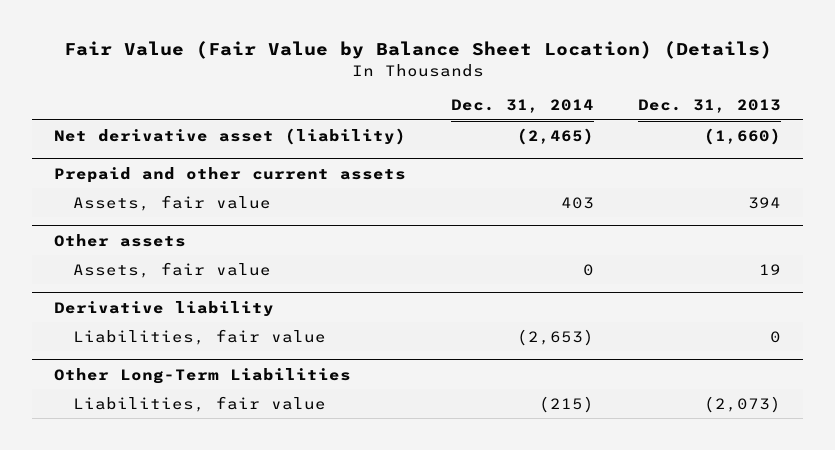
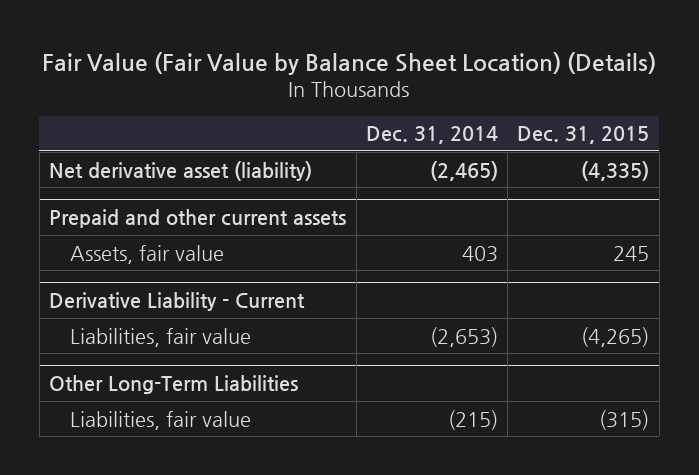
- | Dec. 31, 2014 | Dec. 31, 2013
+ | Dec. 31, 2014 | Dec. 31, 2015
- Other assets
- Assets, fair value | 0 | 19
- Derivative liability
+ Derivative Liability - Current

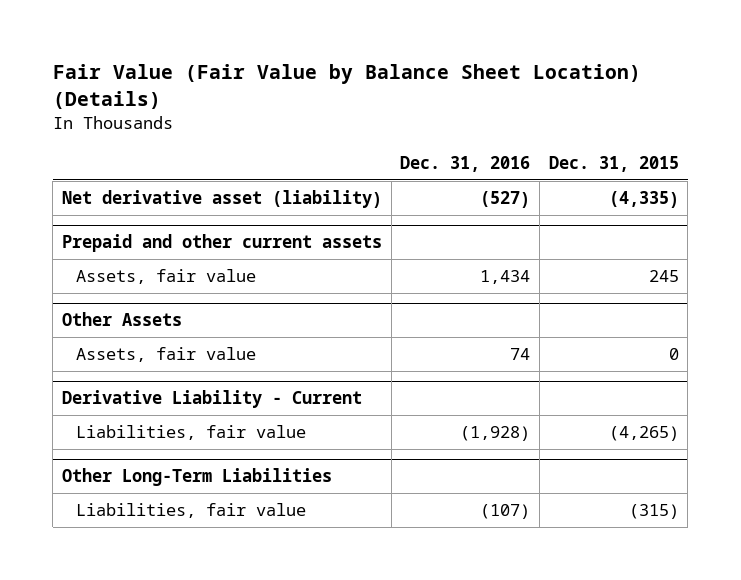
- | Dec. 31, 2014 | Dec. 31, 2015
+ | Dec. 31, 2016 | Dec. 31, 2015
+ Other Assets
+ Assets, fair value | 74 | 0

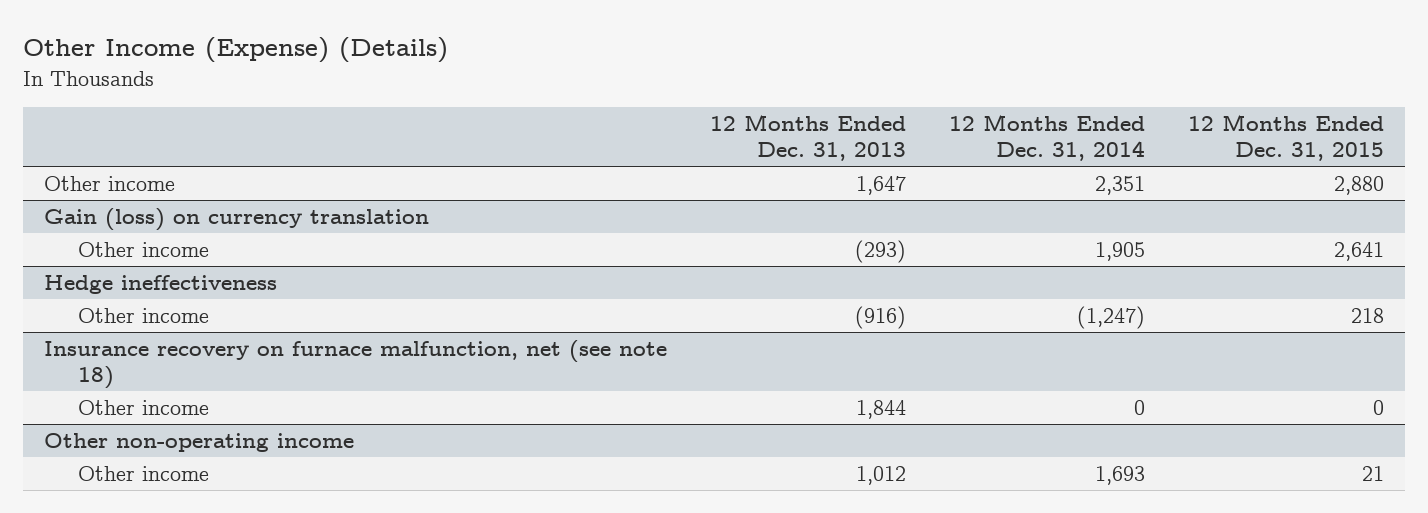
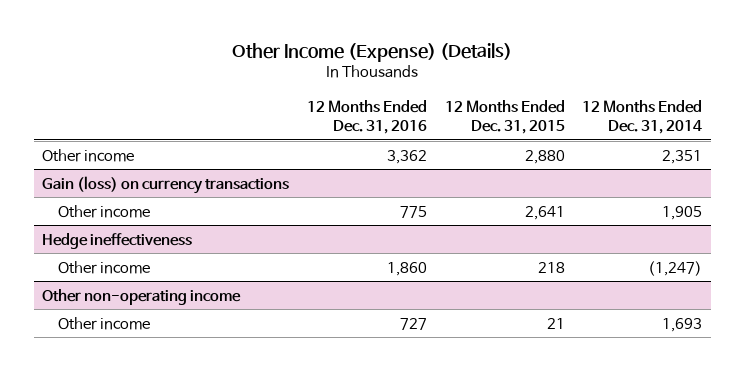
- | 12 Months Ended Dec. 31, 2013 | 12 Months Ended Dec. 31, 2014 | 12 Months Ended Dec. 31, 2015
+ | 12 Months Ended Dec. 31, 2016 | 12 Months Ended Dec. 31, 2015 | 12 Months Ended Dec. 31, 2014
- Gain (loss) on currency translation
+ Gain (loss) on currency transactions
- Insurance recovery on furnace malfunction, net (see note 18)
- Other income | 1,844 | 0 | 0

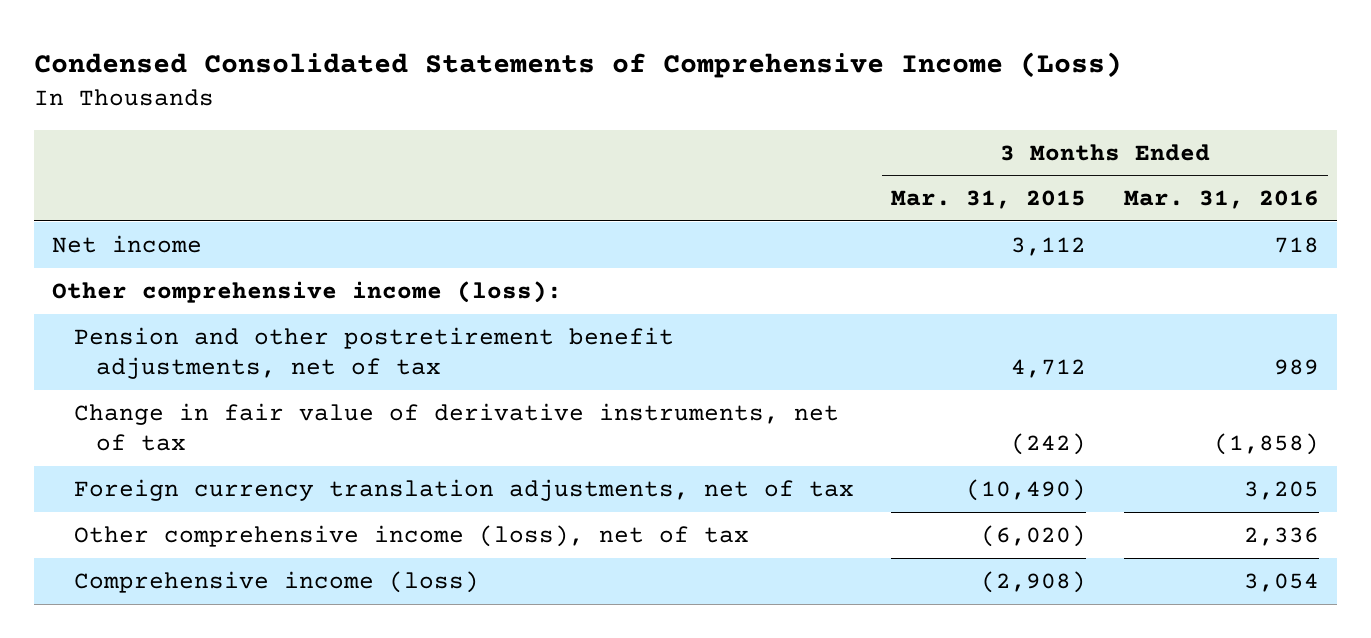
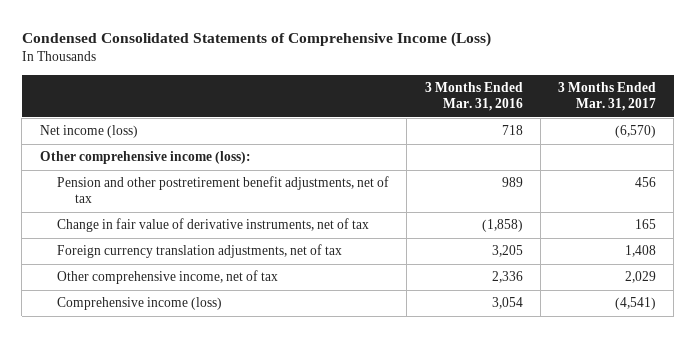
- | 3 Months Ended Mar. 31, 2015 | 3 Months Ended Mar. 31, 2016
+ | 3 Months Ended Mar. 31, 2016 | 3 Months Ended Mar. 31, 2017
- Net income | 3,112 | 718
+ Net income (loss) | 718 | (6,570)
- Other comprehensive income (loss), net of tax | (6,020) | 2,336
+ Other comprehensive income, net of tax | 2,336 | 2,029

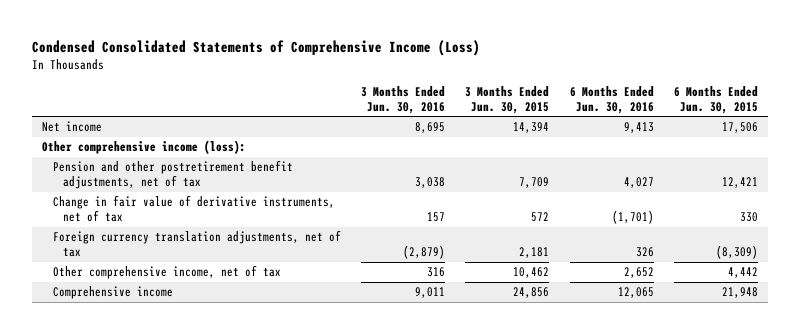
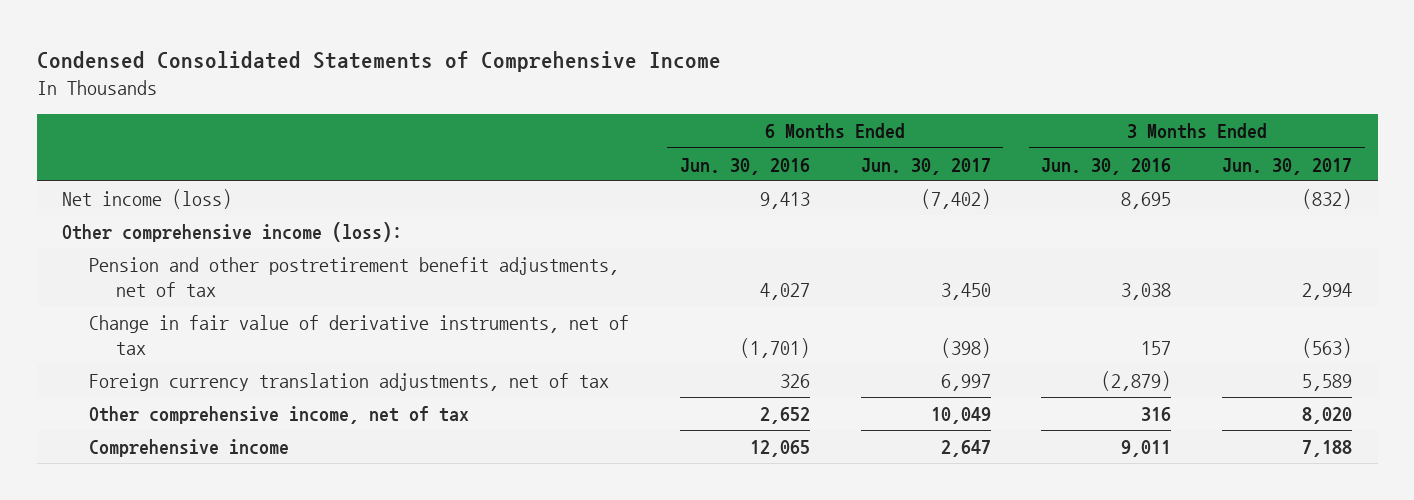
- Condensed Consolidated Statements of Comprehensive Income (Loss)
+ Condensed Consolidated Statements of Comprehensive Income
- | 3 Months Ended Jun. 30, 2016 | 3 Months Ended Jun. 30, 2015 | 6 Months Ended Jun. 30, 2016 | 6 Months Ended Jun. 30, 2015
+ | 6 Months Ended Jun. 30, 2016 | 6 Months Ended Jun. 30, 2017 | 3 Months Ended Jun. 30, 2016 | 3 Months Ended Jun. 30, 2017
- Net income | 8,695 | 14,394 | 9,413 | 17,506
+ Net income (loss) | 9,413 | (7,402) | 8,695 | (832)

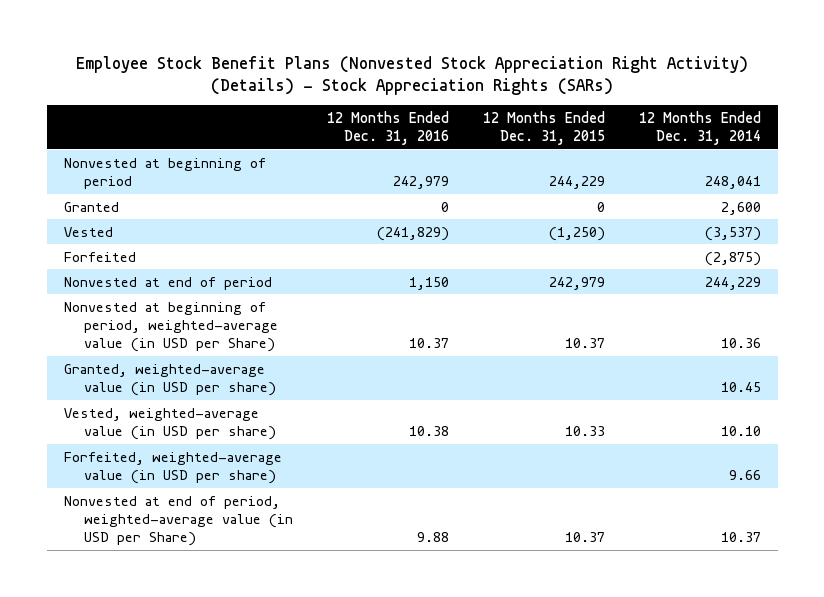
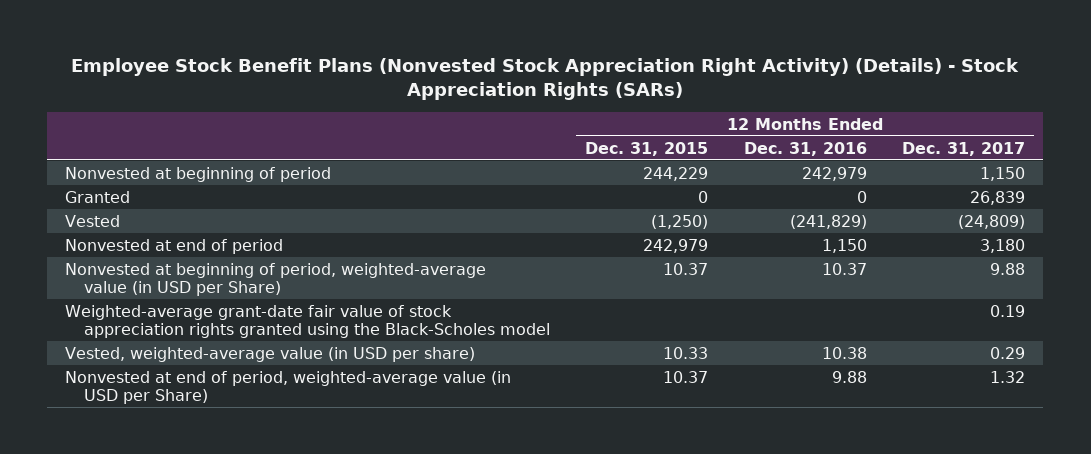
- | 12 Months Ended Dec. 31, 2016 | 12 Months Ended Dec. 31, 2015 | 12 Months Ended Dec. 31, 2014
+ | 12 Months Ended Dec. 31, 2015 | 12 Months Ended Dec. 31, 2016 | 12 Months Ended Dec. 31, 2017
- Forfeited | | | (2,875)
- Granted, weighted-average value (in USD per share) | | | 10.45
+ Weighted-average grant-date fair value of stock appreciation rights granted using the Black-Scholes model | | | 0.19
- Forfeited, weighted-average value (in USD per share) | | | 9.66

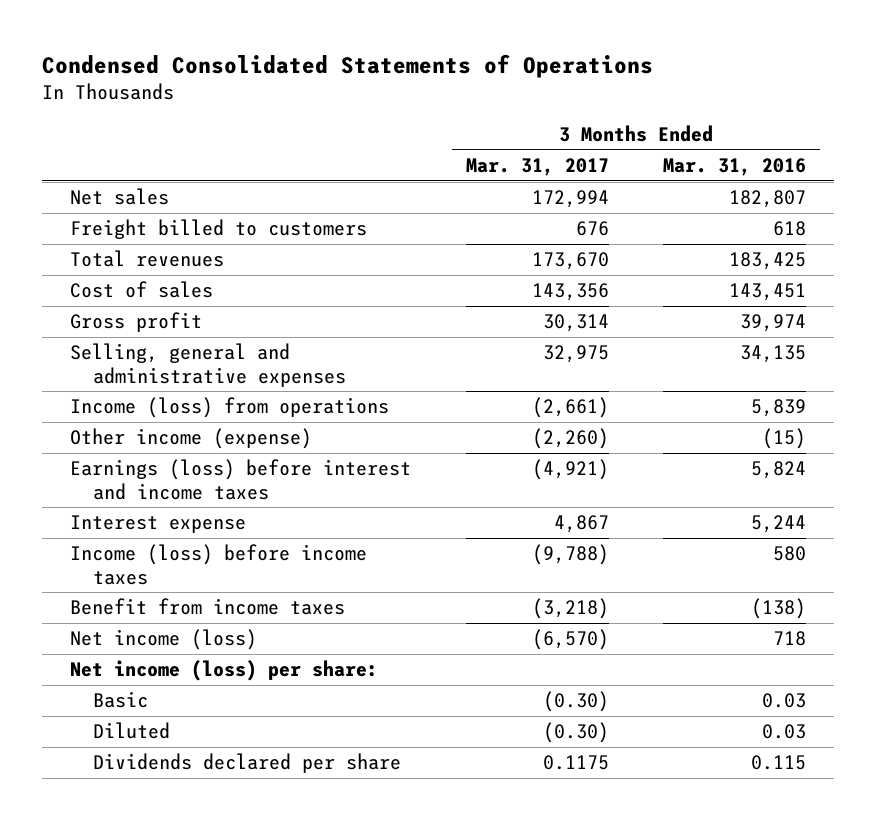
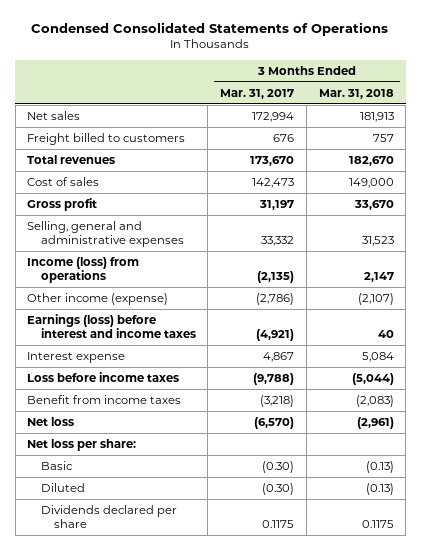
- | 3 Months Ended Mar. 31, 2017 | 3 Months Ended Mar. 31, 2016
+ | 3 Months Ended Mar. 31, 2017 | 3 Months Ended Mar. 31, 2018
- Cost of sales | 143,356 | 143,451
- Gross profit | 30,314 | 39,974
- Selling, general and administrative expenses | 32,975 | 34,135
- Income (loss) from operations | (2,661) | 5,839
- Other income (expense) | (2,260) | (15)
+ Cost of sales | 142,473 | 149,000
+ Gross profit | 31,197 | 33,670
+ Selling, general and administrative expenses | 33,332 | 31,523
+ Income (loss) from operations | (2,135) | 2,147
+ Other income (expense) | (2,786) | (2,107)
- Income (loss) before income taxes | (9,788) | 580
+ Loss before income taxes | (9,788) | (5,044)
- Net income (loss) | (6,570) | 718
- Net income (loss) per share:
+ Net loss | (6,570) | (2,961)
+ Net loss per share:

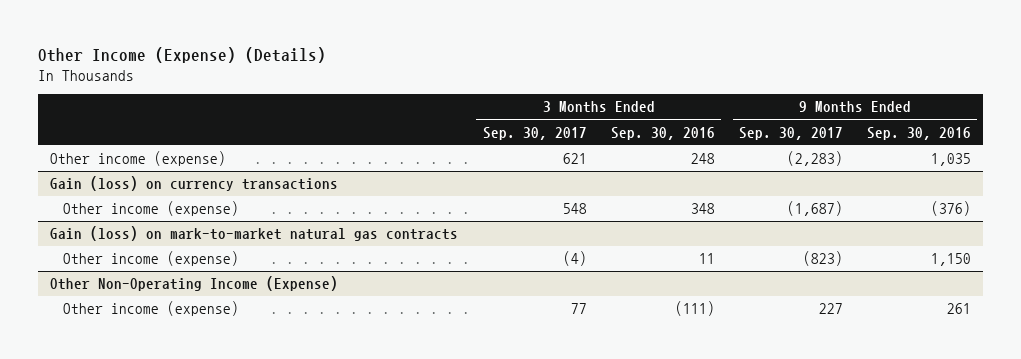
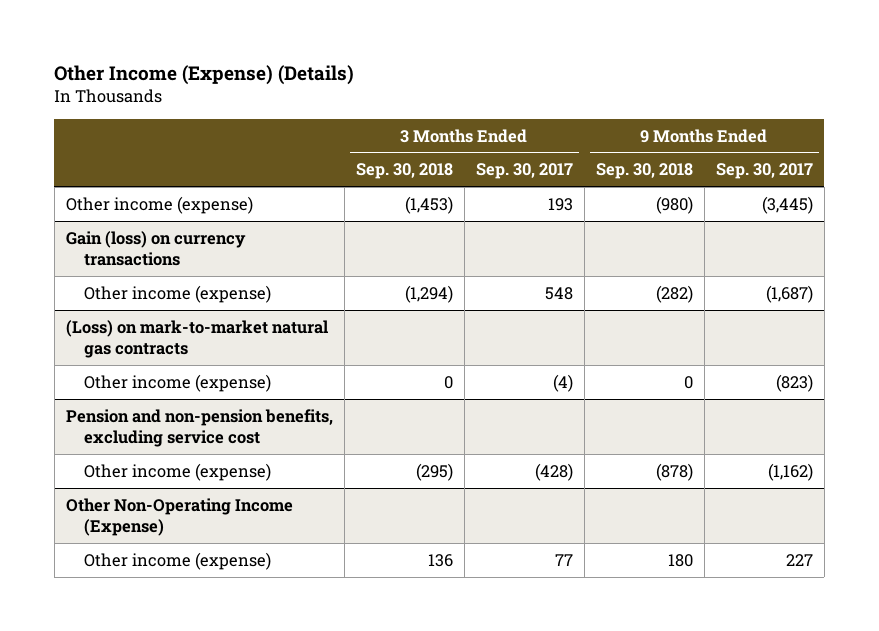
- | 3 Months Ended Sep. 30, 2017 | 3 Months Ended Sep. 30, 2016 | 9 Months Ended Sep. 30, 2017 | 9 Months Ended Sep. 30, 2016
+ | 3 Months Ended Sep. 30, 2018 | 3 Months Ended Sep. 30, 2017 | 9 Months Ended Sep. 30, 2018 | 9 Months Ended Sep. 30, 2017
- Other income (expense) | 621 | 248 | (2,283) | 1,035
+ Other income (expense) | (1,453) | 193 | (980) | (3,445)
- Gain (loss) on mark-to-market natural gas contracts
+ (Loss) on mark-to-market natural gas contracts
+ Pension and non-pension benefits, excluding service cost
+ Other income (expense) | (295) | (428) | (878) | (1,162)

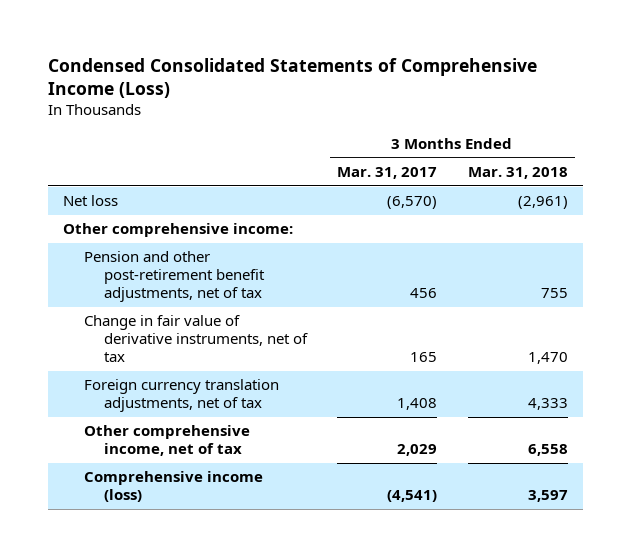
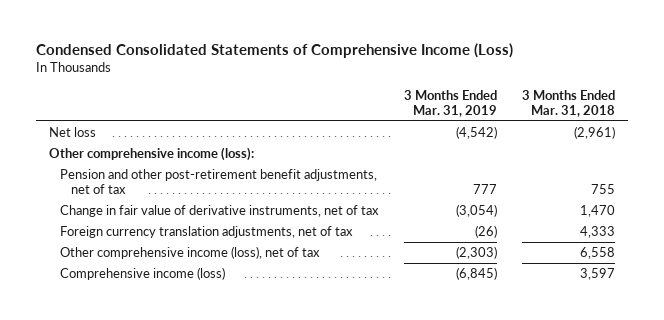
- | 3 Months Ended Mar. 31, 2017 | 3 Months Ended Mar. 31, 2018
+ | 3 Months Ended Mar. 31, 2019 | 3 Months Ended Mar. 31, 2018
- Other comprehensive income:
+ Other comprehensive income (loss):
- Other comprehensive income, net of tax | 2,029 | 6,558
+ Other comprehensive income (loss), net of tax | (2,303) | 6,558

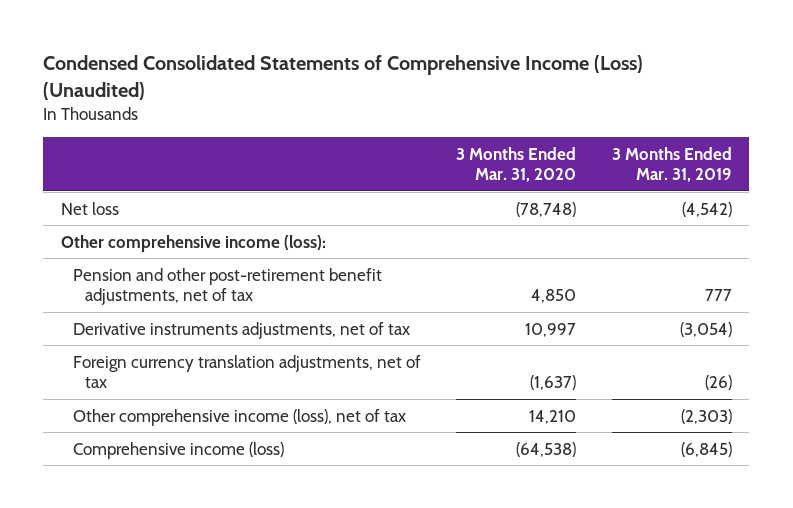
- Condensed Consolidated Statements of Comprehensive Income (Loss)
+ Condensed Consolidated Statements of Comprehensive Income (Loss) (Unaudited)
- | 3 Months Ended Mar. 31, 2019 | 3 Months Ended Mar. 31, 2018
+ | 3 Months Ended Mar. 31, 2020 | 3 Months Ended Mar. 31, 2019
- Change in fair value of derivative instruments, net of tax | (3,054) | 1,470
+ Derivative instruments adjustments, net of tax | 10,997 | (3,054)

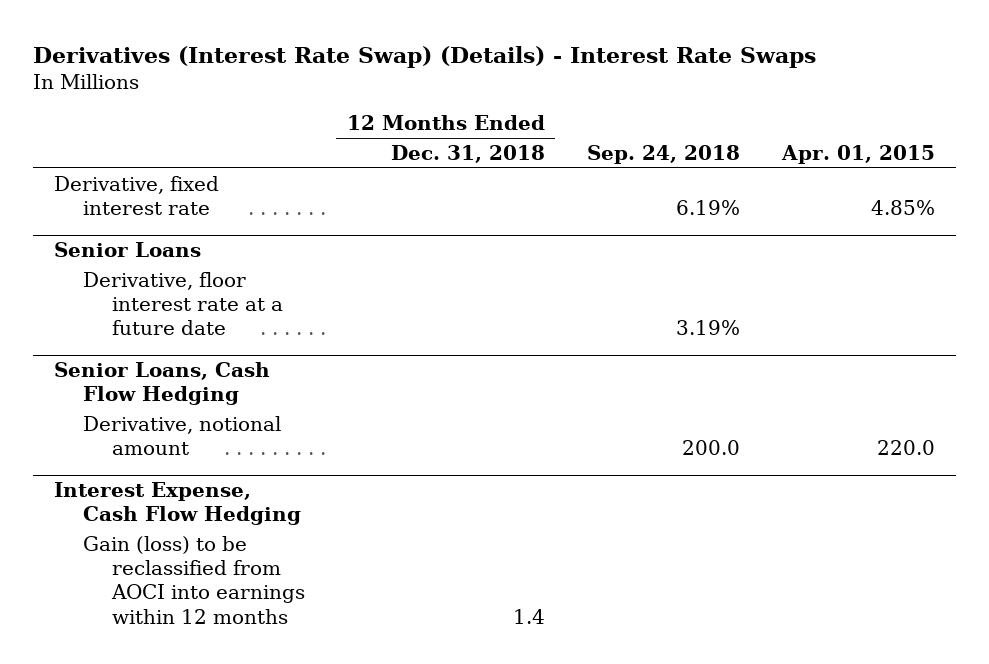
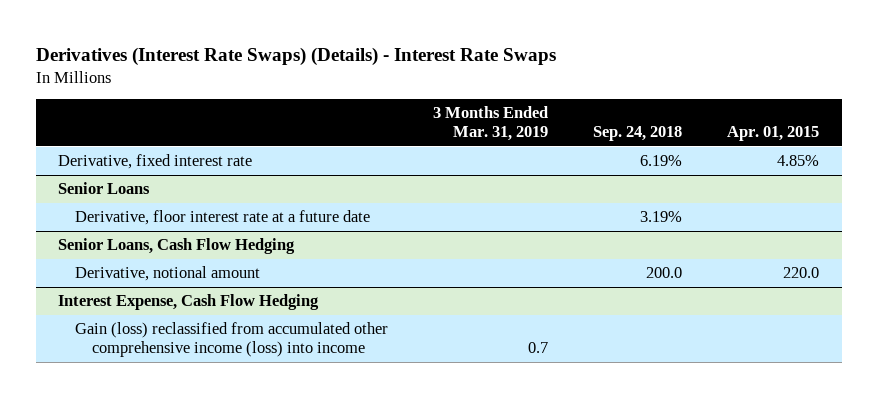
- Derivatives (Interest Rate Swap) (Details) - Interest Rate Swaps
+ Derivatives (Interest Rate Swaps) (Details) - Interest Rate Swaps
- | 12 Months Ended Dec. 31, 2018 | Sep. 24, 2018 | Apr. 01, 2015
+ | 3 Months Ended Mar. 31, 2019 | Sep. 24, 2018 | Apr. 01, 2015
@ Interest Expense, Cash Flow Hedging
- Gain (loss) to be reclassified from AOCI into earnings within 12 months | 1.4 | |
+ Gain (loss) reclassified from accumulated other comprehensive income (loss) into income | 0.7 | |

